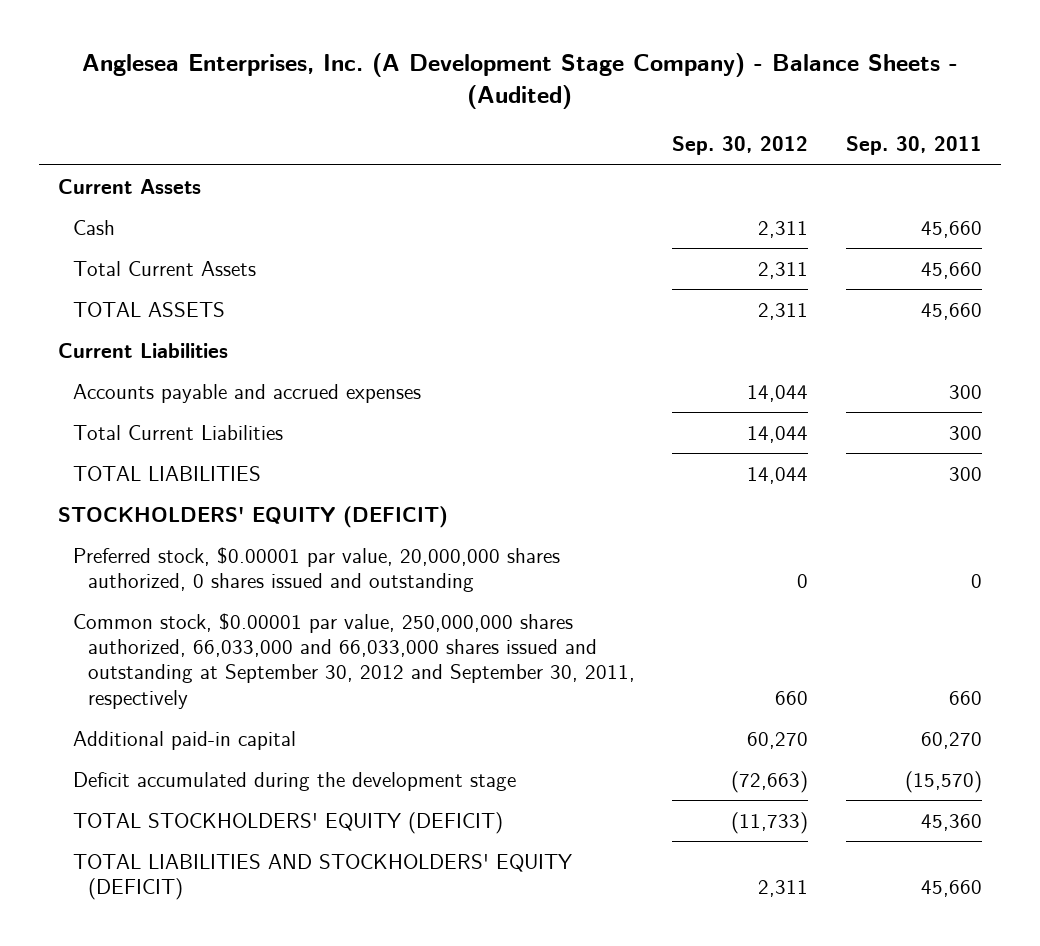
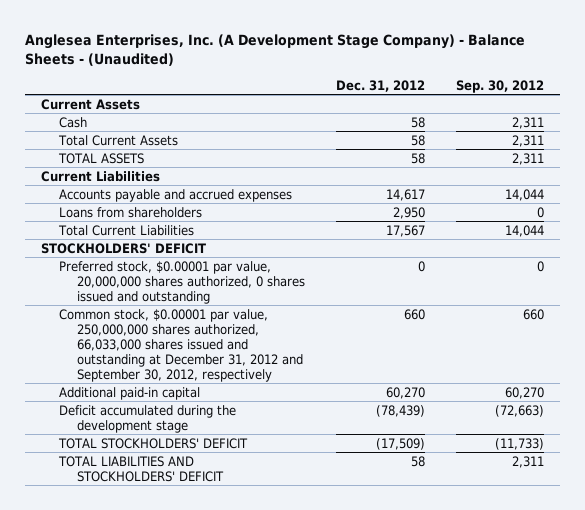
- Anglesea Enterprises, Inc. (A Development Stage Company) - Balance Sheets - (Audited)
+ Anglesea Enterprises, Inc. (A Development Stage Company) - Balance Sheets - (Unaudited)
- | Sep. 30, 2012 | Sep. 30, 2011
+ | Dec. 31, 2012 | Sep. 30, 2012
+ Loans from shareholders | 2,950 | 0
- TOTAL LIABILITIES | 14,044 | 300
- STOCKHOLDERS' EQUITY (DEFICIT)
+ STOCKHOLDERS' DEFICIT
- Common stock, $0.00001 par value, 250,000,000 shares authorized, 66,033,000 and 66,033,000 shares issued and outstanding at September 30, 2012 and September 30, 2011, respectively | 660 | 660
+ Common stock, $0.00001 par value, 250,000,000 shares authorized, 66,033,000 shares issued and outstanding at December 31, 2012 and September 30, 2012, respectively | 660 | 660
- TOTAL STOCKHOLDERS' EQUITY (DEFICIT) | (11,733) | 45,360
- TOTAL LIABILITIES AND STOCKHOLDERS' EQUITY (DEFICIT) | 2,311 | 45,660
+ TOTAL STOCKHOLDERS' DEFICIT | (17,509) | (11,733)
+ TOTAL LIABILITIES AND STOCKHOLDERS' DEFICIT | 58 | 2,311

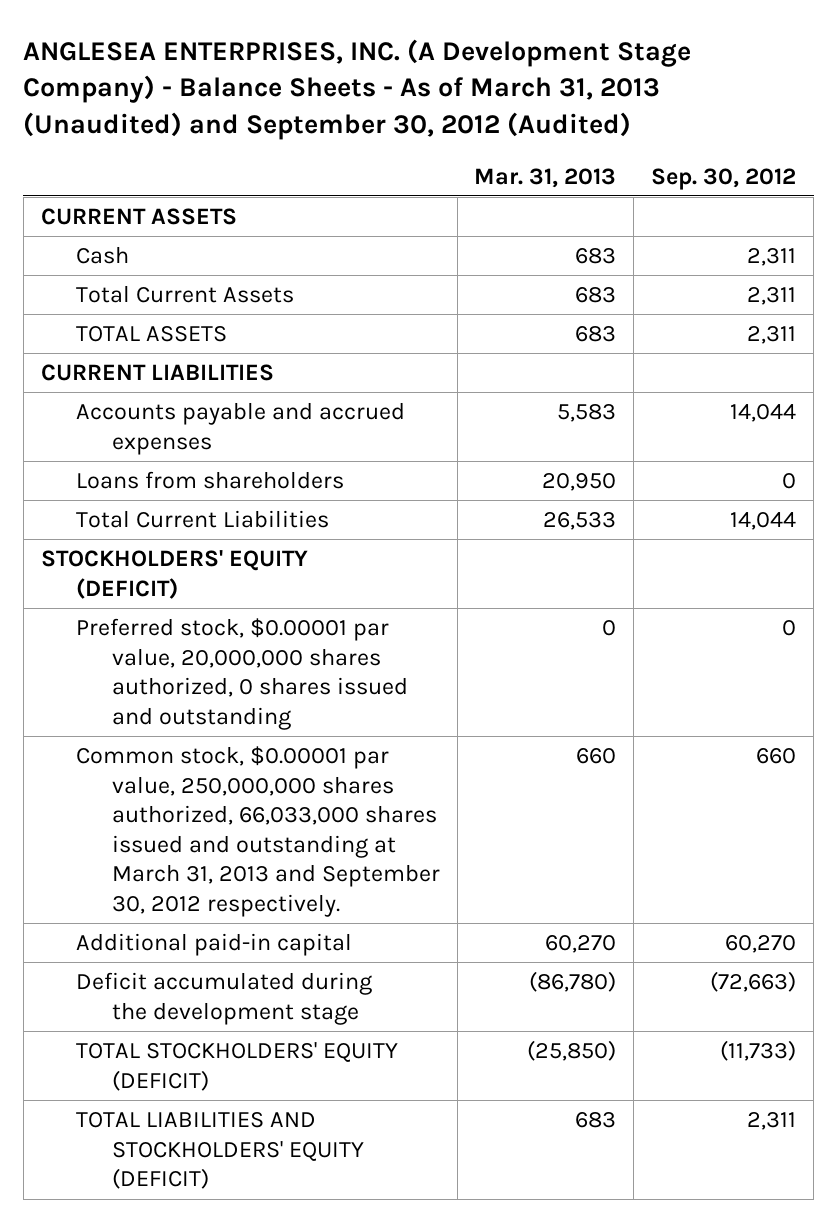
- Anglesea Enterprises, Inc. (A Development Stage Company) - Balance Sheets - (Unaudited)
+ ANGLESEA ENTERPRISES, INC. (A Development Stage Company) - Balance Sheets - As of March 31, 2013 (Unaudited) and September 30, 2012 (Audited)
- | Dec. 31, 2012 | Sep. 30, 2012
+ | Mar. 31, 2013 | Sep. 30, 2012
- Current Assets
+ CURRENT ASSETS
- Current Liabilities
+ CURRENT LIABILITIES
- STOCKHOLDERS' DEFICIT
+ STOCKHOLDERS' EQUITY (DEFICIT)
- Common stock, $0.00001 par value, 250,000,000 shares authorized, 66,033,000 shares issued and outstanding at December 31, 2012 and September 30, 2012, respectively | 660 | 660
+ Common stock, $0.00001 par value, 250,000,000 shares authorized, 66,033,000 shares issued and outstanding at March 31, 2013 and September 30, 2012 respectively. | 660 | 660
- TOTAL STOCKHOLDERS' DEFICIT | (17,509) | (11,733)
- TOTAL LIABILITIES AND STOCKHOLDERS' DEFICIT | 58 | 2,311
+ TOTAL STOCKHOLDERS' EQUITY (DEFICIT) | (25,850) | (11,733)
+ TOTAL LIABILITIES AND STOCKHOLDERS' EQUITY (DEFICIT) | 683 | 2,311

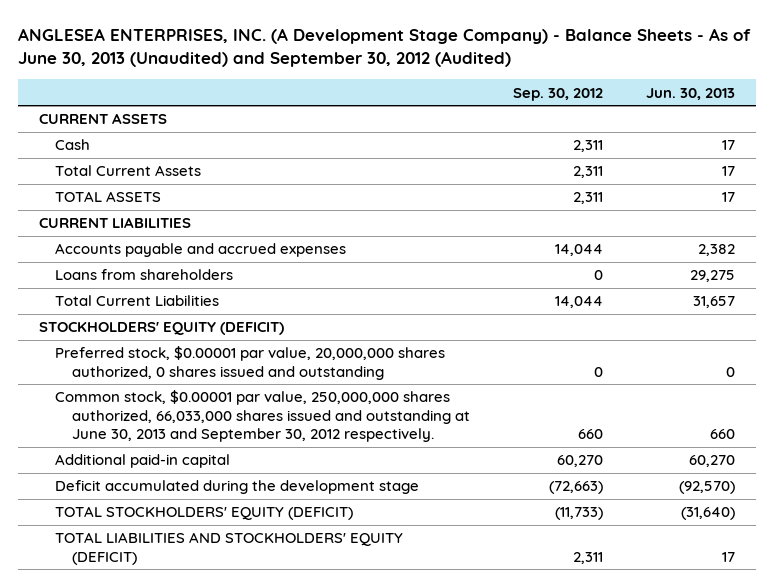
- ANGLESEA ENTERPRISES, INC. (A Development Stage Company) - Balance Sheets - As of March 31, 2013 (Unaudited) and September 30, 2012 (Audited)
+ ANGLESEA ENTERPRISES, INC. (A Development Stage Company) - Balance Sheets - As of June 30, 2013 (Unaudited) and September 30, 2012 (Audited)
- | Mar. 31, 2013 | Sep. 30, 2012
+ | Sep. 30, 2012 | Jun. 30, 2013
- Common stock, $0.00001 par value, 250,000,000 shares authorized, 66,033,000 shares issued and outstanding at March 31, 2013 and September 30, 2012 respectively. | 660 | 660
+ Common stock, $0.00001 par value, 250,000,000 shares authorized, 66,033,000 shares issued and outstanding at June 30, 2013 and September 30, 2012 respectively. | 660 | 660

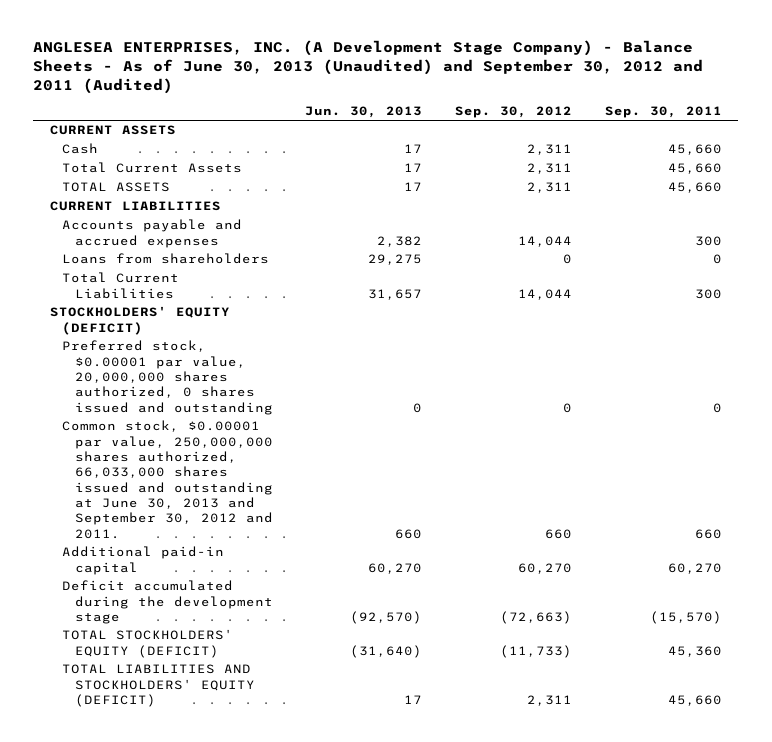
- ANGLESEA ENTERPRISES, INC. (A Development Stage Company) - Balance Sheets - As of June 30, 2013 (Unaudited) and September 30, 2012 (Audited)
+ ANGLESEA ENTERPRISES, INC. (A Development Stage Company) - Balance Sheets - As of June 30, 2013 (Unaudited) and September 30, 2012 and 2011 (Audited)
- | Sep. 30, 2012 | Jun. 30, 2013
+ | Jun. 30, 2013 | Sep. 30, 2012 | Sep. 30, 2011
- Common stock, $0.00001 par value, 250,000,000 shares authorized, 66,033,000 shares issued and outstanding at June 30, 2013 and September 30, 2012 respectively. | 660 | 660
+ Common stock, $0.00001 par value, 250,000,000 shares authorized, 66,033,000 shares issued and outstanding at June 30, 2013 and September 30, 2012 and 2011. | 660 | 660 | 660

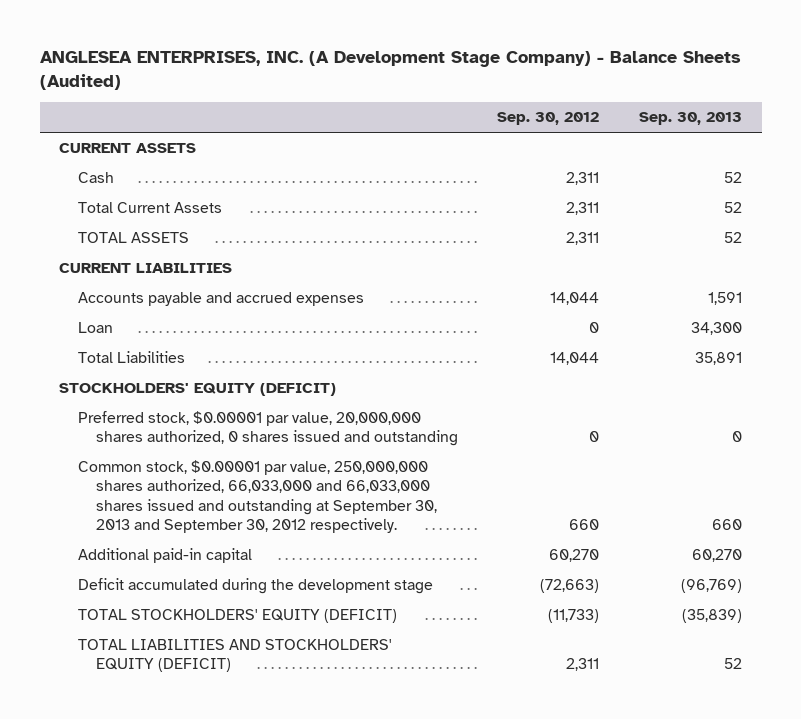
- ANGLESEA ENTERPRISES, INC. (A Development Stage Company) - Balance Sheets - As of June 30, 2013 (Unaudited) and September 30, 2012 and 2011 (Audited)
+ ANGLESEA ENTERPRISES, INC. (A Development Stage Company) - Balance Sheets (Audited)
- | Jun. 30, 2013 | Sep. 30, 2012 | Sep. 30, 2011
+ | Sep. 30, 2012 | Sep. 30, 2013
- Loans from shareholders | 29,275 | 0 | 0
- Total Current Liabilities | 31,657 | 14,044 | 300
+ Loan | 0 | 34,300
+ Total Liabilities | 14,044 | 35,891
- Common stock, $0.00001 par value, 250,000,000 shares authorized, 66,033,000 shares issued and outstanding at June 30, 2013 and September 30, 2012 and 2011. | 660 | 660 | 660
+ Common stock, $0.00001 par value, 250,000,000 shares authorized, 66,033,000 and 66,033,000 shares issued and outstanding at September 30, 2013 and September 30, 2012 respectively. | 660 | 660

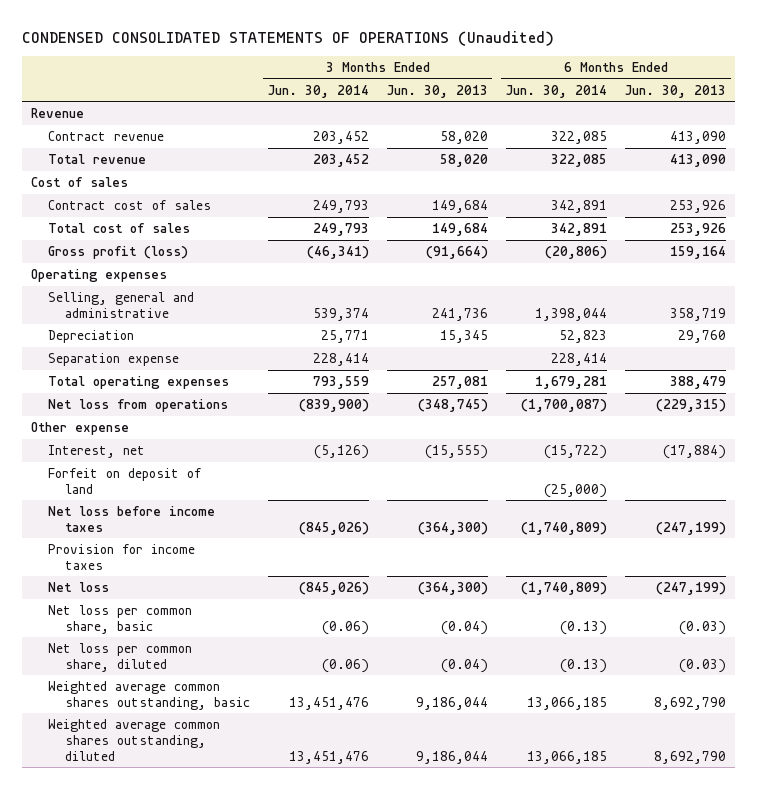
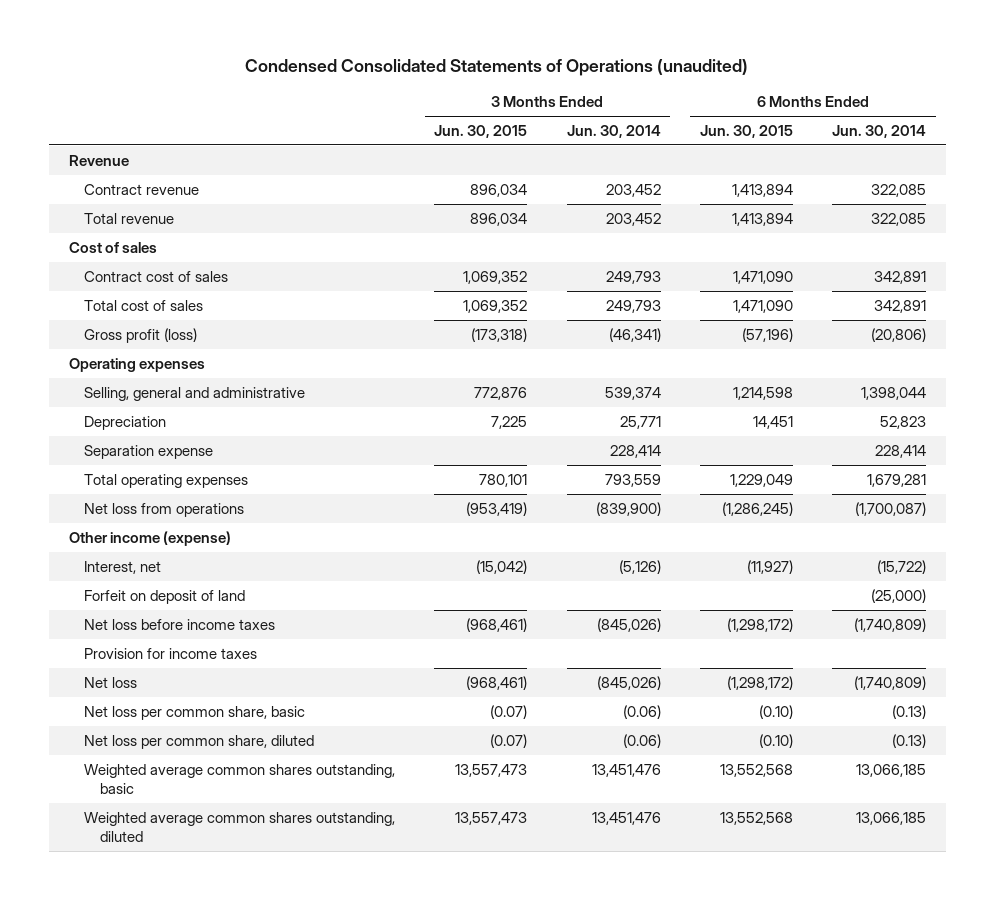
- CONDENSED CONSOLIDATED STATEMENTS OF OPERATIONS (Unaudited)
+ Condensed Consolidated Statements of Operations (unaudited)
- | 3 Months Ended Jun. 30, 2014 | 3 Months Ended Jun. 30, 2013 | 6 Months Ended Jun. 30, 2014 | 6 Months Ended Jun. 30, 2013
+ | 3 Months Ended Jun. 30, 2015 | 3 Months Ended Jun. 30, 2014 | 6 Months Ended Jun. 30, 2015 | 6 Months Ended Jun. 30, 2014
- Other expense
+ Other income (expense)

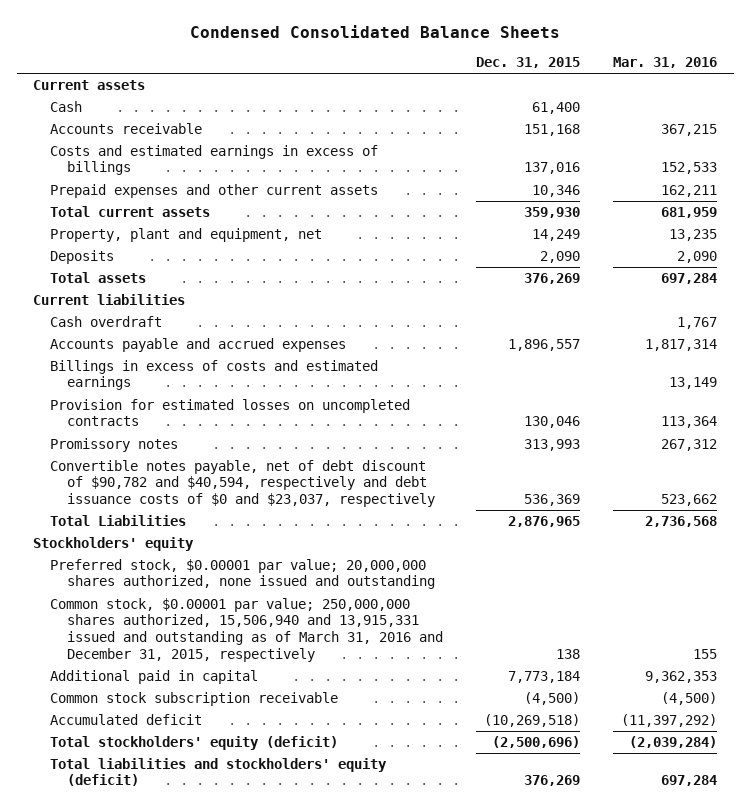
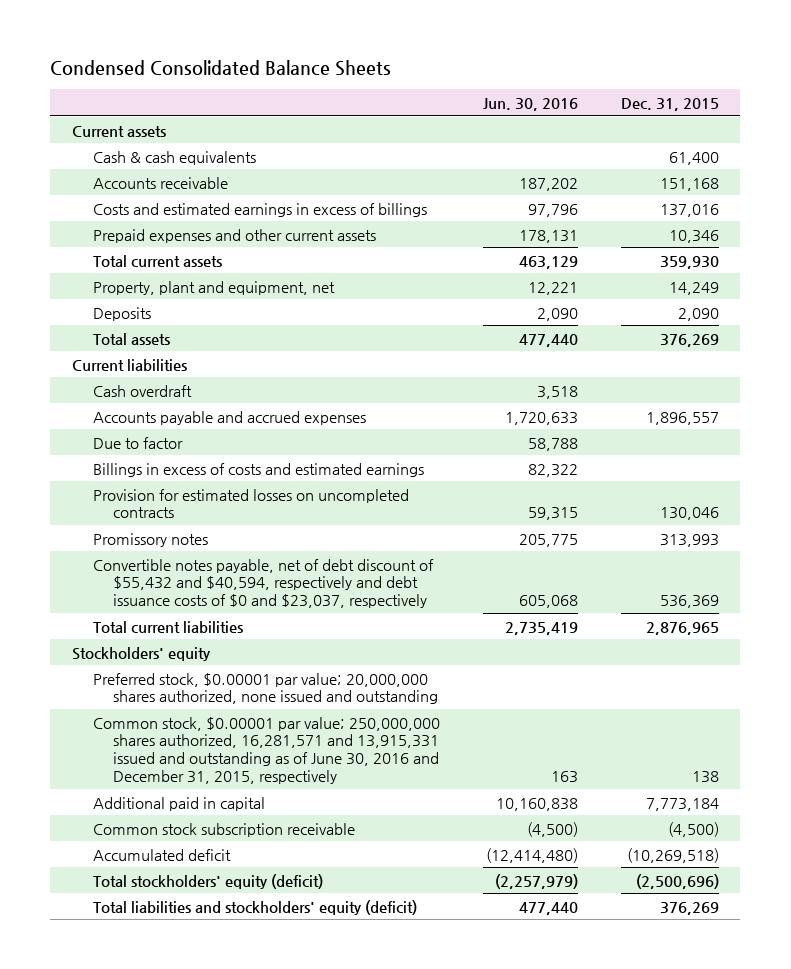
- | Dec. 31, 2015 | Mar. 31, 2016
+ | Jun. 30, 2016 | Dec. 31, 2015
- Cash | 61,400 |
+ Cash & cash equivalents | | 61,400
+ Due to factor | 58,788 |
- Convertible notes payable, net of debt discount of $90,782 and $40,594, respectively and debt issuance costs of $0 and $23,037, respectively | 536,369 | 523,662
- Total Liabilities | 2,876,965 | 2,736,568
+ Convertible notes payable, net of debt discount of $55,432 and $40,594, respectively and debt issuance costs of $0 and $23,037, respectively | 605,068 | 536,369
+ Total current liabilities | 2,735,419 | 2,876,965
- Common stock, $0.00001 par value; 250,000,000 shares authorized, 15,506,940 and 13,915,331 issued and outstanding as of March 31, 2016 and December 31, 2015, respectively | 138 | 155
+ Common stock, $0.00001 par value; 250,000,000 shares authorized, 16,281,571 and 13,915,331 issued and outstanding as of June 30, 2016 and December 31, 2015, respectively | 163 | 138

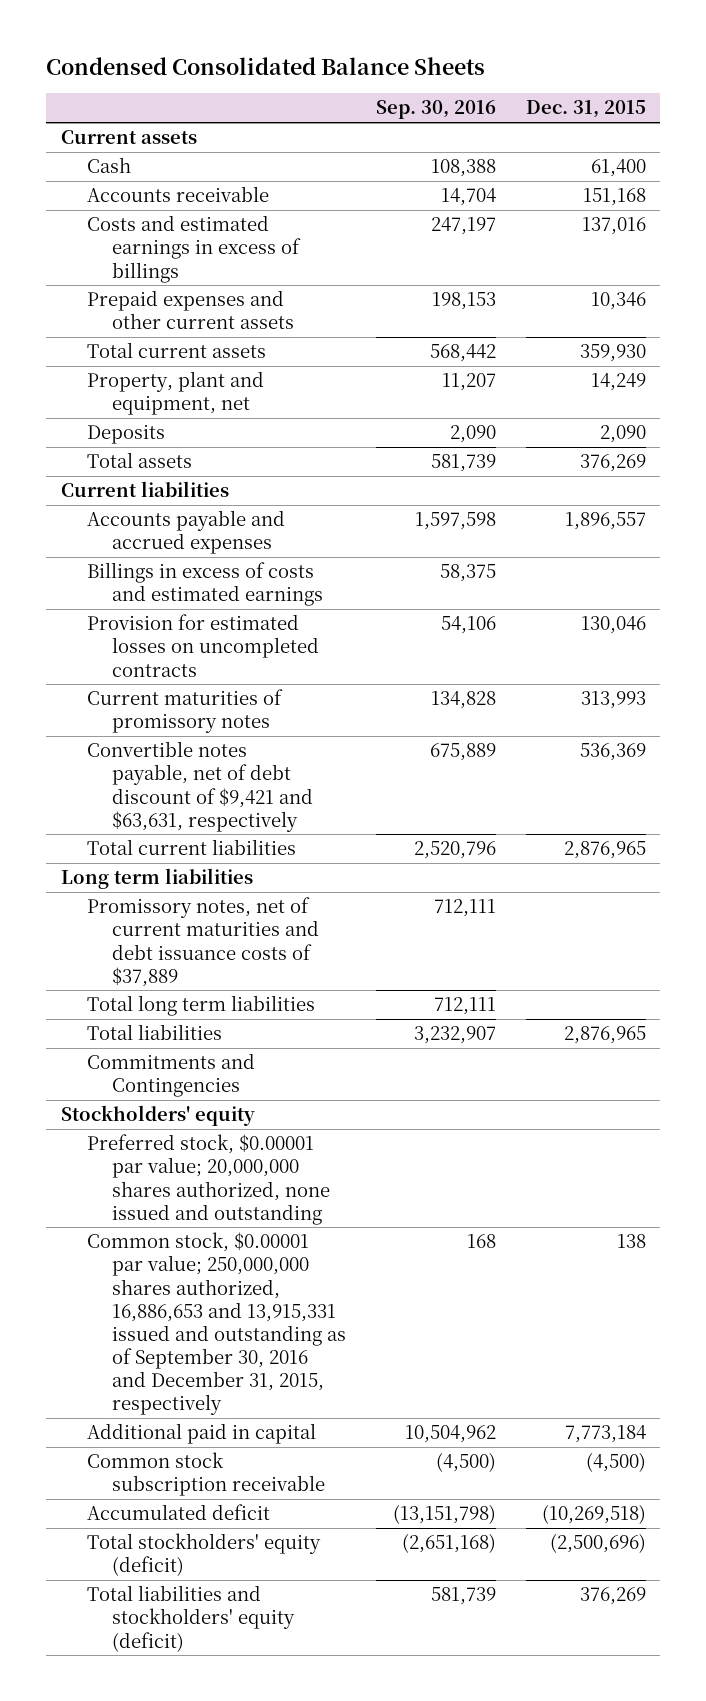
- | Jun. 30, 2016 | Dec. 31, 2015
+ | Sep. 30, 2016 | Dec. 31, 2015
- Cash & cash equivalents | | 61,400
+ Cash | 108,388 | 61,400
- Cash overdraft | 3,518 |
- Due to factor | 58,788 |
- Promissory notes | 205,775 | 313,993
- Convertible notes payable, net of debt discount of $55,432 and $40,594, respectively and debt issuance costs of $0 and $23,037, respectively | 605,068 | 536,369
+ Current maturities of promissory notes | 134,828 | 313,993
+ Convertible notes payable, net of debt discount of $9,421 and $63,631, respectively | 675,889 | 536,369
+ Long term liabilities
+ Promissory notes, net of current maturities and debt issuance costs of $37,889 | 712,111 |
+ Total long term liabilities | 712,111 |
+ Total liabilities | 3,232,907 | 2,876,965
+ Commitments and Contingencies
- Common stock, $0.00001 par value; 250,000,000 shares authorized, 16,281,571 and 13,915,331 issued and outstanding as of June 30, 2016 and December 31, 2015, respectively | 163 | 138
+ Common stock, $0.00001 par value; 250,000,000 shares authorized, 16,886,653 and 13,915,331 issued and outstanding as of September 30, 2016 and December 31, 2015, respectively | 168 | 138

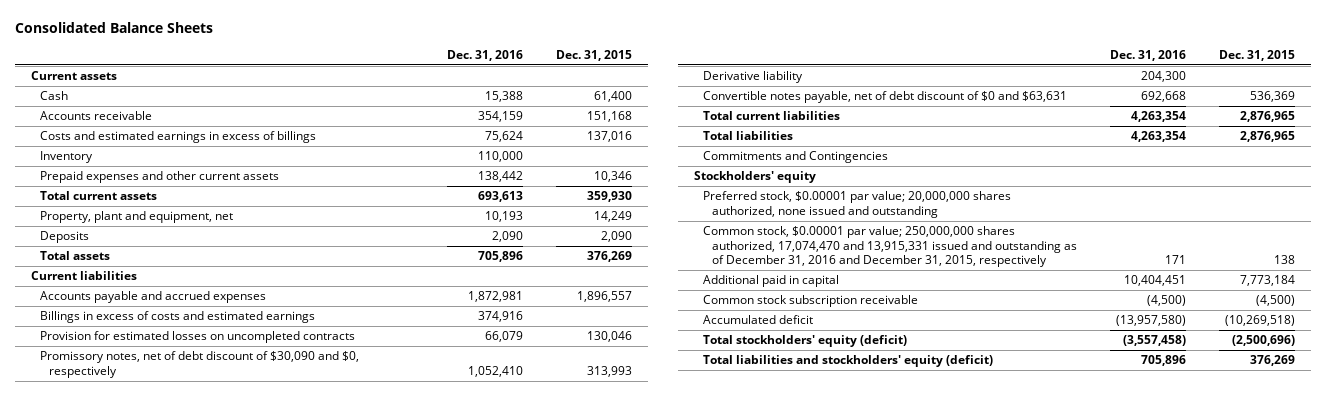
- Condensed Consolidated Balance Sheets
+ Consolidated Balance Sheets
- | Sep. 30, 2016 | Dec. 31, 2015
+ | Dec. 31, 2016 | Dec. 31, 2015
+ Inventory | 110,000 |
- Current maturities of promissory notes | 134,828 | 313,993
- Convertible notes payable, net of debt discount of $9,421 and $63,631, respectively | 675,889 | 536,369
+ Promissory notes, net of debt discount of $30,090 and $0, respectively | 1,052,410 | 313,993
+ Derivative liability | 204,300 |
+ Convertible notes payable, net of debt discount of $0 and $63,631 | 692,668 | 536,369
- Long term liabilities
- Promissory notes, net of current maturities and debt issuance costs of $37,889 | 712,111 |
- Total long term liabilities | 712,111 |
- Common stock, $0.00001 par value; 250,000,000 shares authorized, 16,886,653 and 13,915,331 issued and outstanding as of September 30, 2016 and December 31, 2015, respectively | 168 | 138
+ Common stock, $0.00001 par value; 250,000,000 shares authorized, 17,074,470 and 13,915,331 issued and outstanding as of December 31, 2016 and December 31, 2015, respectively | 171 | 138

